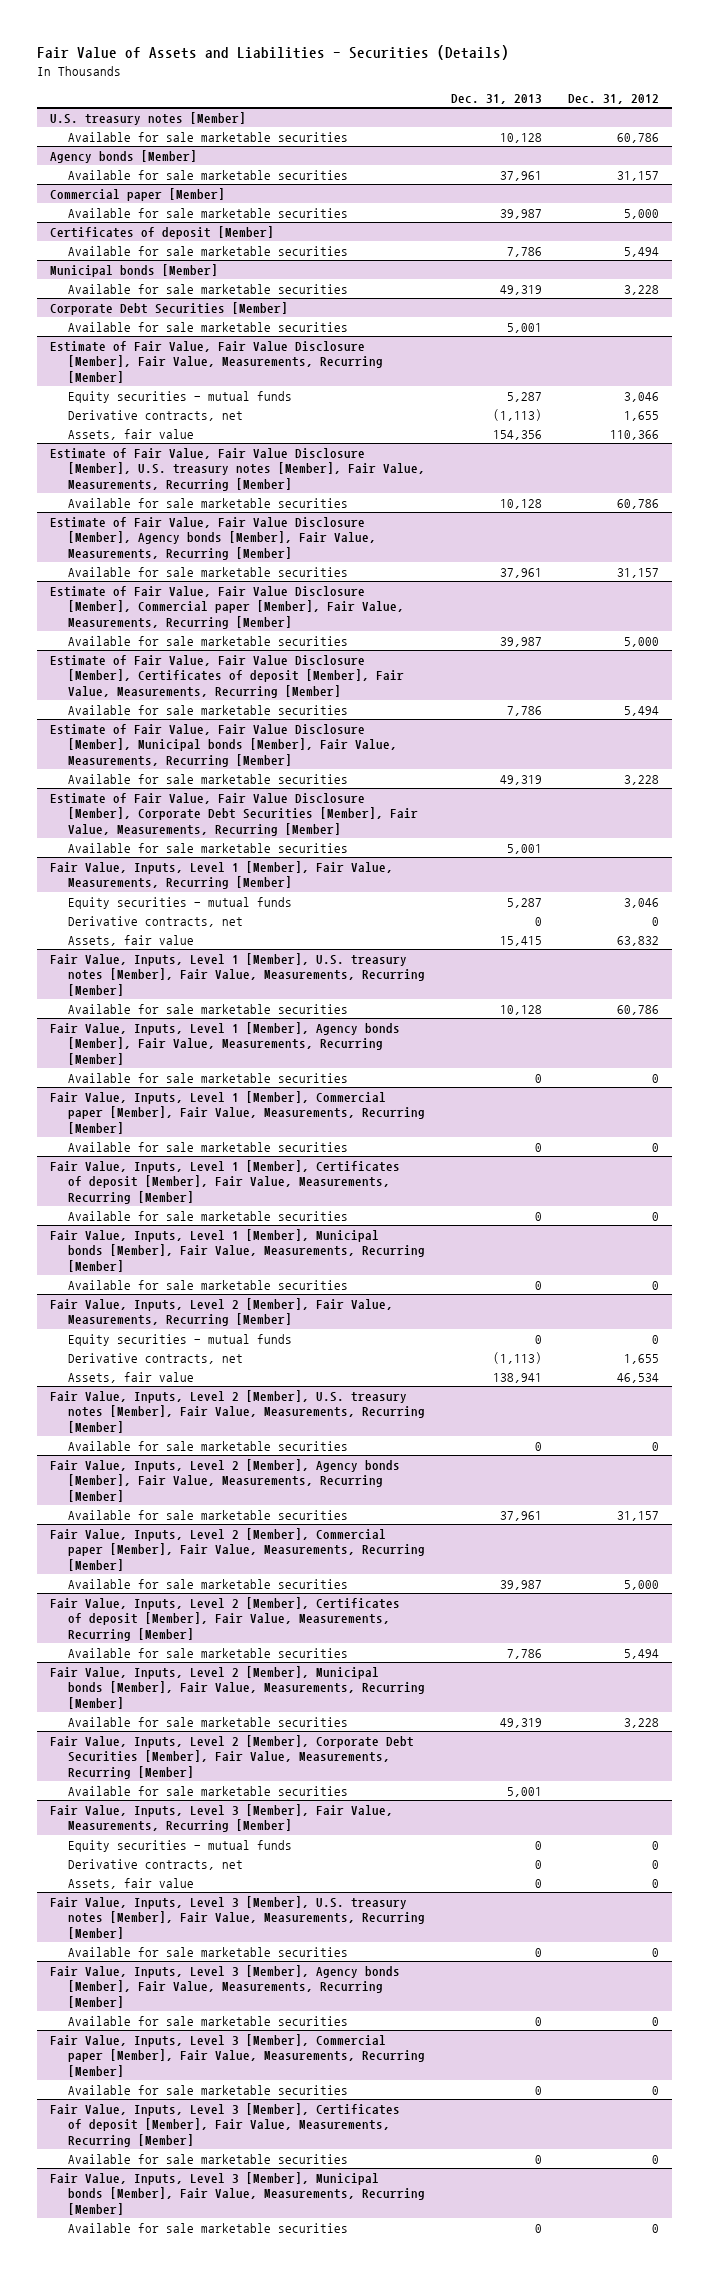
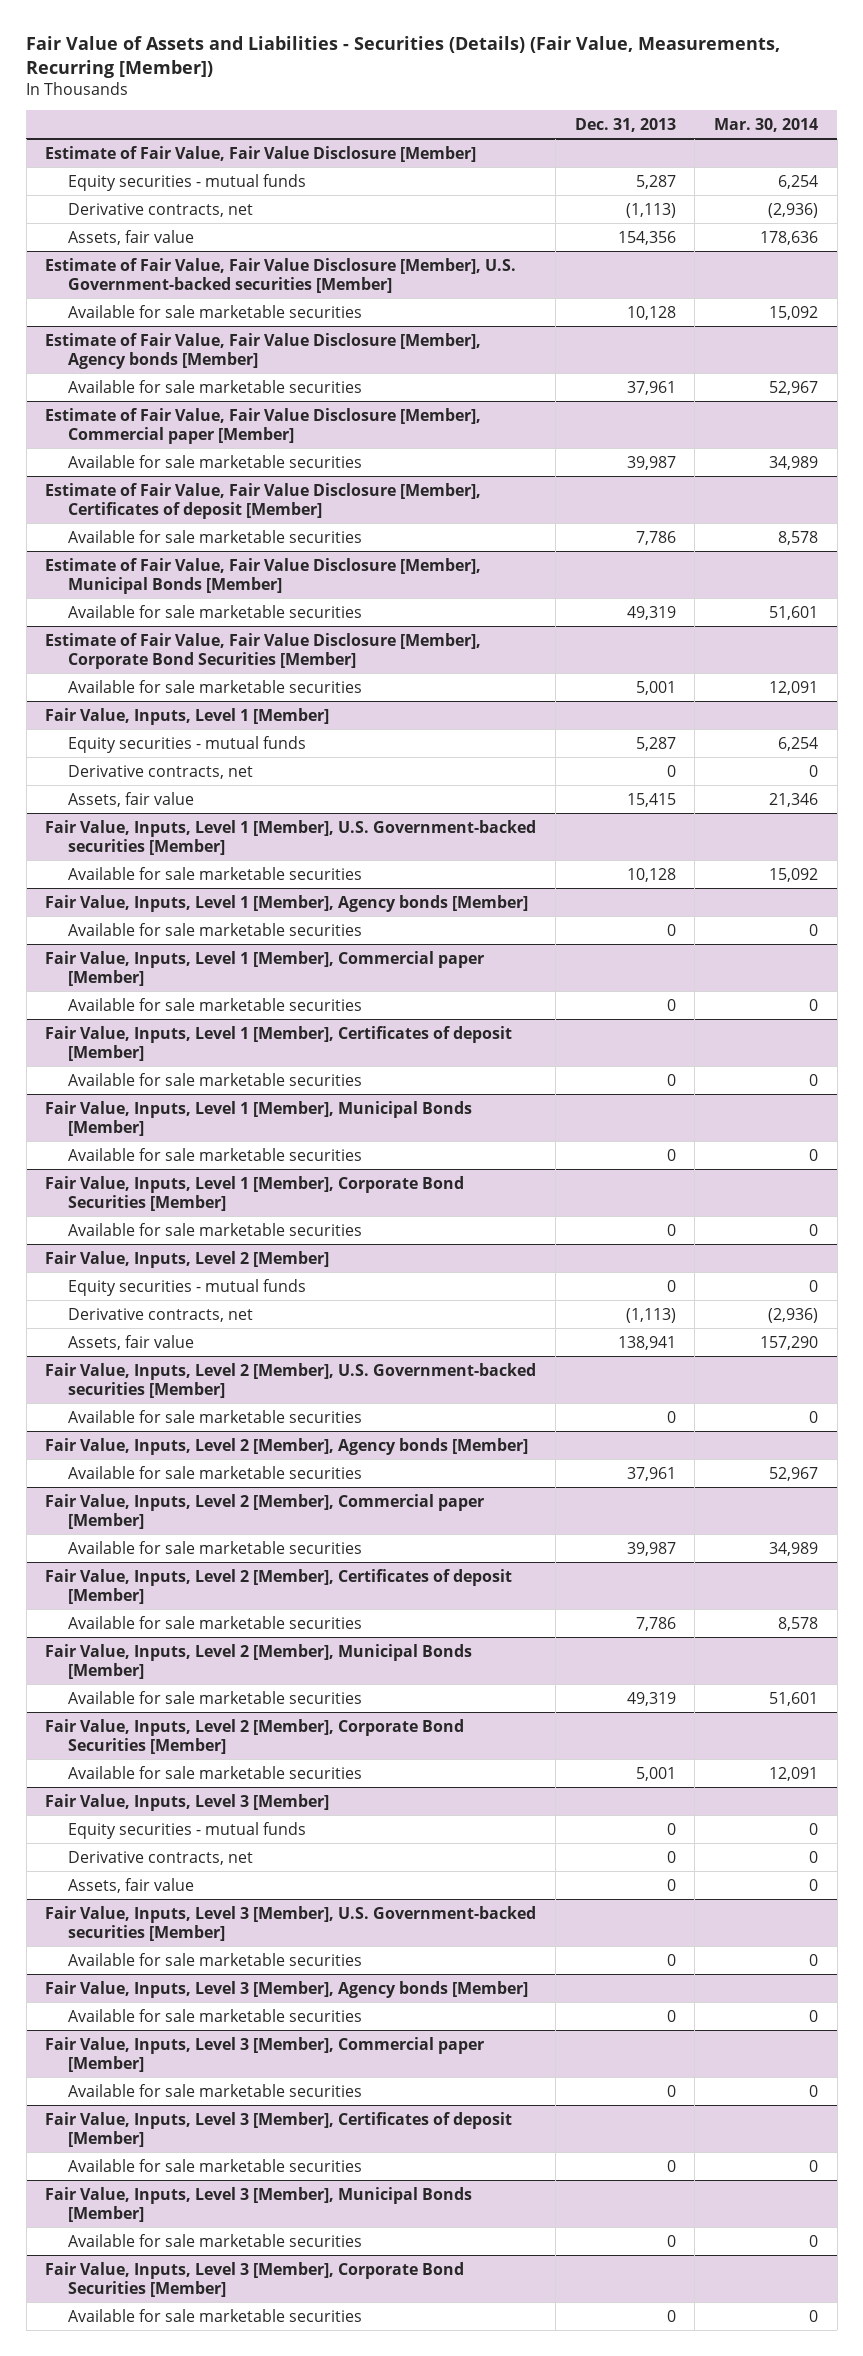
- Fair Value of Assets and Liabilities - Securities (Details)
+ Fair Value of Assets and Liabilities - Securities (Details) (Fair Value, Measurements, Recurring [Member])
- | Dec. 31, 2013 | Dec. 31, 2012
+ | Dec. 31, 2013 | Mar. 30, 2014
- U.S. treasury notes [Member]
- Available for sale marketable securities | 10,128 | 60,786
- Agency bonds [Member]
- Available for sale marketable securities | 37,961 | 31,157
- Commercial paper [Member]
- Available for sale marketable securities | 39,987 | 5,000
- Certificates of deposit [Member]
- Available for sale marketable securities | 7,786 | 5,494
- Municipal bonds [Member]
- Available for sale marketable securities | 49,319 | 3,228
- Corporate Debt Securities [Member]
- Available for sale marketable securities | 5,001 |
- Estimate of Fair Value, Fair Value Disclosure [Member], Fair Value, Measurements, Recurring [Member]
+ Estimate of Fair Value, Fair Value Disclosure [Member]
- Estimate of Fair Value, Fair Value Disclosure [Member], U.S. treasury notes [Member], Fair Value, Measurements, Recurring [Member]
+ Estimate of Fair Value, Fair Value Disclosure [Member], U.S. Government-backed securities [Member]
- Estimate of Fair Value, Fair Value Disclosure [Member], Agency bonds [Member], Fair Value, Measurements, Recurring [Member]
+ Estimate of Fair Value, Fair Value Disclosure [Member], Agency bonds [Member]
- Estimate of Fair Value, Fair Value Disclosure [Member], Commercial paper [Member], Fair Value, Measurements, Recurring [Member]
+ Estimate of Fair Value, Fair Value Disclosure [Member], Commercial paper [Member]
- Estimate of Fair Value, Fair Value Disclosure [Member], Certificates of deposit [Member], Fair Value, Measurements, Recurring [Member]
+ Estimate of Fair Value, Fair Value Disclosure [Member], Certificates of deposit [Member]
- Estimate of Fair Value, Fair Value Disclosure [Member], Municipal bonds [Member], Fair Value, Measurements, Recurring [Member]
+ Estimate of Fair Value, Fair Value Disclosure [Member], Municipal Bonds [Member]
- Estimate of Fair Value, Fair Value Disclosure [Member], Corporate Debt Securities [Member], Fair Value, Measurements, Recurring [Member]
+ Estimate of Fair Value, Fair Value Disclosure [Member], Corporate Bond Securities [Member]
- Fair Value, Inputs, Level 1 [Member], Fair Value, Measurements, Recurring [Member]
+ Fair Value, Inputs, Level 1 [Member]
- Fair Value, Inputs, Level 1 [Member], U.S. treasury notes [Member], Fair Value, Measurements, Recurring [Member]
+ Fair Value, Inputs, Level 1 [Member], U.S. Government-backed securities [Member]
- Fair Value, Inputs, Level 1 [Member], Agency bonds [Member], Fair Value, Measurements, Recurring [Member]
+ Fair Value, Inputs, Level 1 [Member], Agency bonds [Member]
- Fair Value, Inputs, Level 1 [Member], Commercial paper [Member], Fair Value, Measurements, Recurring [Member]
+ Fair Value, Inputs, Level 1 [Member], Commercial paper [Member]
- Fair Value, Inputs, Level 1 [Member], Certificates of deposit [Member], Fair Value, Measurements, Recurring [Member]
+ Fair Value, Inputs, Level 1 [Member], Certificates of deposit [Member]
- Fair Value, Inputs, Level 1 [Member], Municipal bonds [Member], Fair Value, Measurements, Recurring [Member]
+ Fair Value, Inputs, Level 1 [Member], Municipal Bonds [Member]
- Fair Value, Inputs, Level 2 [Member], Fair Value, Measurements, Recurring [Member]
+ Fair Value, Inputs, Level 1 [Member], Corporate Bond Securities [Member]
+ Available for sale marketable securities | 0 | 0
+ Fair Value, Inputs, Level 2 [Member]
- Fair Value, Inputs, Level 2 [Member], U.S. treasury notes [Member], Fair Value, Measurements, Recurring [Member]
+ Fair Value, Inputs, Level 2 [Member], U.S. Government-backed securities [Member]
- Fair Value, Inputs, Level 2 [Member], Agency bonds [Member], Fair Value, Measurements, Recurring [Member]
+ Fair Value, Inputs, Level 2 [Member], Agency bonds [Member]
- Fair Value, Inputs, Level 2 [Member], Commercial paper [Member], Fair Value, Measurements, Recurring [Member]
+ Fair Value, Inputs, Level 2 [Member], Commercial paper [Member]
- Fair Value, Inputs, Level 2 [Member], Certificates of deposit [Member], Fair Value, Measurements, Recurring [Member]
+ Fair Value, Inputs, Level 2 [Member], Certificates of deposit [Member]
- Fair Value, Inputs, Level 2 [Member], Municipal bonds [Member], Fair Value, Measurements, Recurring [Member]
+ Fair Value, Inputs, Level 2 [Member], Municipal Bonds [Member]
- Fair Value, Inputs, Level 2 [Member], Corporate Debt Securities [Member], Fair Value, Measurements, Recurring [Member]
+ Fair Value, Inputs, Level 2 [Member], Corporate Bond Securities [Member]
- Fair Value, Inputs, Level 3 [Member], Fair Value, Measurements, Recurring [Member]
+ Fair Value, Inputs, Level 3 [Member]
- Fair Value, Inputs, Level 3 [Member], U.S. treasury notes [Member], Fair Value, Measurements, Recurring [Member]
+ Fair Value, Inputs, Level 3 [Member], U.S. Government-backed securities [Member]
- Fair Value, Inputs, Level 3 [Member], Agency bonds [Member], Fair Value, Measurements, Recurring [Member]
+ Fair Value, Inputs, Level 3 [Member], Agency bonds [Member]
- Fair Value, Inputs, Level 3 [Member], Commercial paper [Member], Fair Value, Measurements, Recurring [Member]
+ Fair Value, Inputs, Level 3 [Member], Commercial paper [Member]
- Fair Value, Inputs, Level 3 [Member], Certificates of deposit [Member], Fair Value, Measurements, Recurring [Member]
+ Fair Value, Inputs, Level 3 [Member], Certificates of deposit [Member]
- Fair Value, Inputs, Level 3 [Member], Municipal bonds [Member], Fair Value, Measurements, Recurring [Member]
+ Fair Value, Inputs, Level 3 [Member], Municipal Bonds [Member]
+ Fair Value, Inputs, Level 3 [Member], Corporate Bond Securities [Member]
+ Available for sale marketable securities | 0 | 0

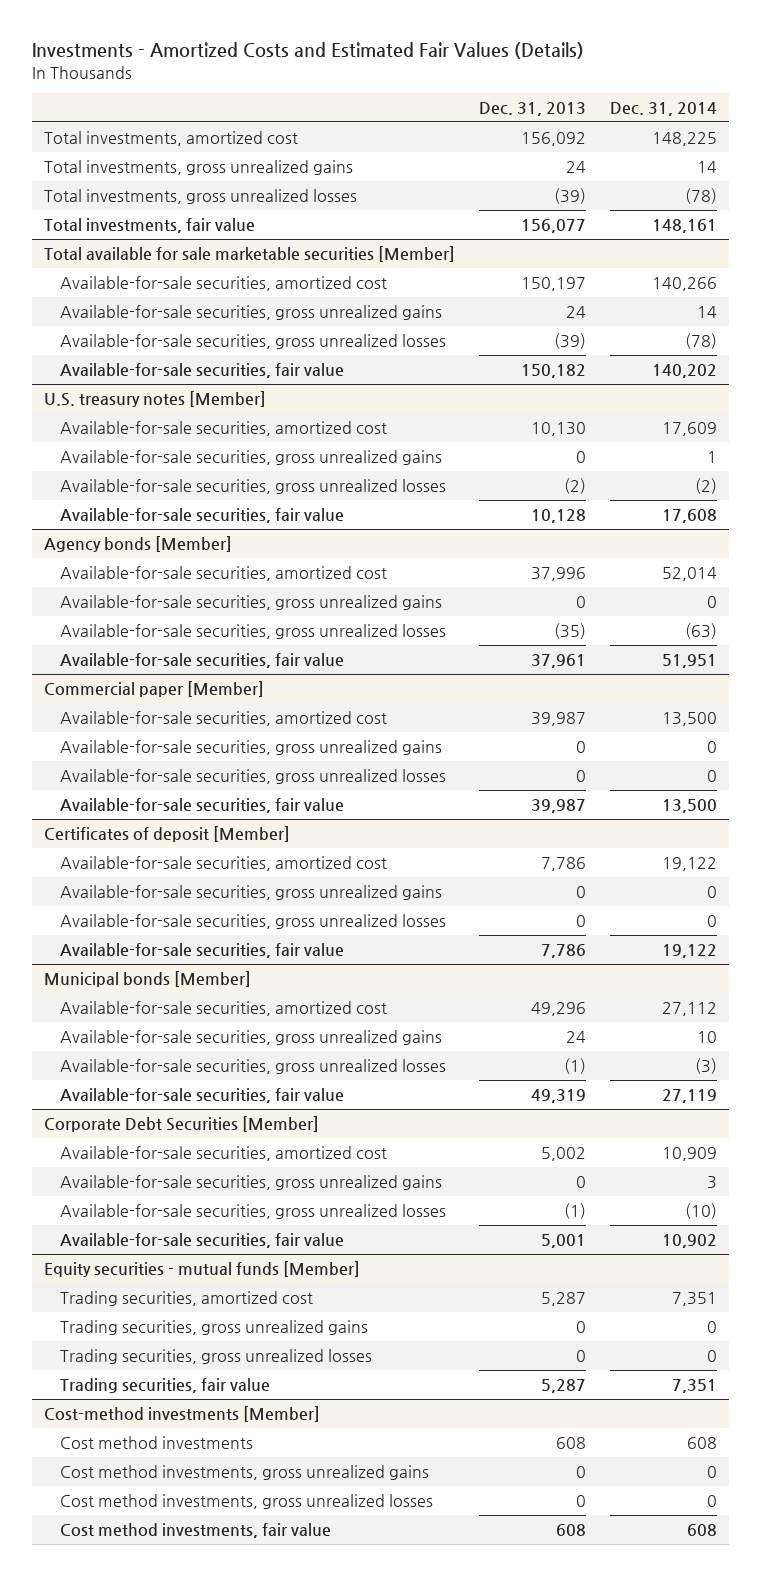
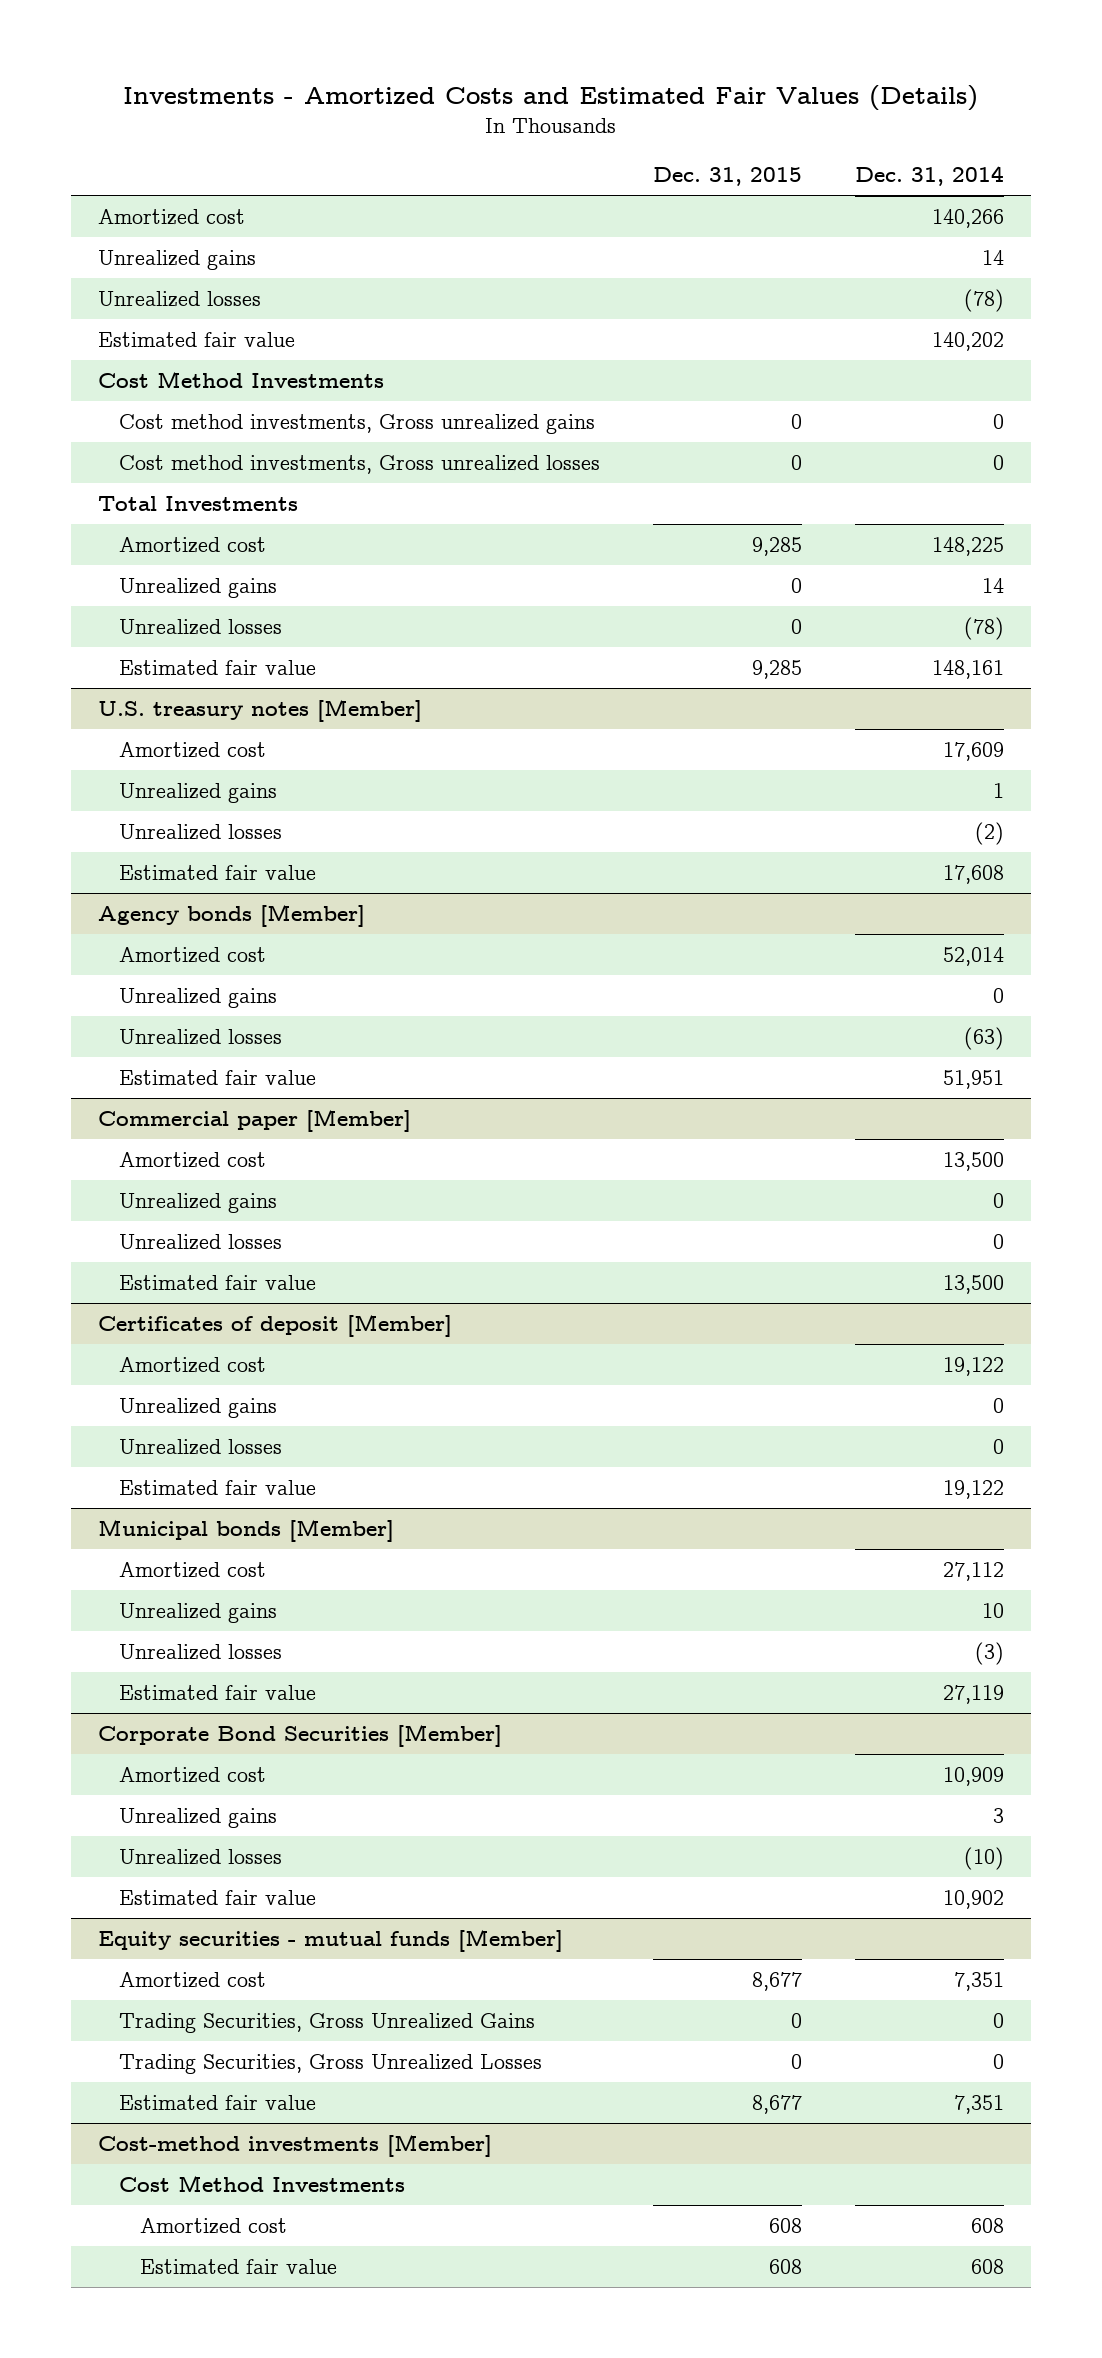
- | Dec. 31, 2013 | Dec. 31, 2014
+ | Dec. 31, 2015 | Dec. 31, 2014
- Total investments, amortized cost | 156,092 | 148,225
- Total investments, gross unrealized gains | 24 | 14
- Total investments, gross unrealized losses | (39) | (78)
- Total investments, fair value | 156,077 | 148,161
- Total available for sale marketable securities [Member]
- Available-for-sale securities, amortized cost | 150,197 | 140,266
- Available-for-sale securities, gross unrealized gains | 24 | 14
- Available-for-sale securities, gross unrealized losses | (39) | (78)
- Available-for-sale securities, fair value | 150,182 | 140,202
+ Amortized cost | | 140,266
+ Unrealized gains | | 14
+ Unrealized losses | | (78)
+ Estimated fair value | | 140,202
+ Cost Method Investments
+ Cost method investments, Gross unrealized gains | 0 | 0
+ Cost method investments, Gross unrealized losses | 0 | 0
+ Total Investments
+ Amortized cost | 9,285 | 148,225
+ Unrealized gains | 0 | 14
+ Unrealized losses | 0 | (78)
+ Estimated fair value | 9,285 | 148,161
@ U.S. treasury notes [Member]
- Available-for-sale securities, amortized cost | 10,130 | 17,609
- Available-for-sale securities, gross unrealized gains | 0 | 1
- Available-for-sale securities, gross unrealized losses | (2) | (2)
- Available-for-sale securities, fair value | 10,128 | 17,608
+ Amortized cost | | 17,609
+ Unrealized gains | | 1
+ Unrealized losses | | (2)
+ Estimated fair value | | 17,608
@ Agency bonds [Member]
- Available-for-sale securities, amortized cost | 37,996 | 52,014
- Available-for-sale securities, gross unrealized gains | 0 | 0
- Available-for-sale securities, gross unrealized losses | (35) | (63)
- Available-for-sale securities, fair value | 37,961 | 51,951
+ Amortized cost | | 52,014
+ Unrealized gains | | 0
+ Unrealized losses | | (63)
+ Estimated fair value | | 51,951
@ Commercial paper [Member]
- Available-for-sale securities, amortized cost | 39,987 | 13,500
- Available-for-sale securities, gross unrealized gains | 0 | 0
- Available-for-sale securities, gross unrealized losses | 0 | 0
- Available-for-sale securities, fair value | 39,987 | 13,500
+ Amortized cost | | 13,500
+ Unrealized gains | | 0
+ Unrealized losses | | 0
+ Estimated fair value | | 13,500
@ Certificates of deposit [Member]
- Available-for-sale securities, amortized cost | 7,786 | 19,122
- Available-for-sale securities, gross unrealized gains | 0 | 0
- Available-for-sale securities, gross unrealized losses | 0 | 0
- Available-for-sale securities, fair value | 7,786 | 19,122
+ Amortized cost | | 19,122
+ Unrealized gains | | 0
+ Unrealized losses | | 0
+ Estimated fair value | | 19,122
@ Municipal bonds [Member]
- Available-for-sale securities, amortized cost | 49,296 | 27,112
- Available-for-sale securities, gross unrealized gains | 24 | 10
- Available-for-sale securities, gross unrealized losses | (1) | (3)
- Available-for-sale securities, fair value | 49,319 | 27,119
- Corporate Debt Securities [Member]
- Available-for-sale securities, amortized cost | 5,002 | 10,909
- Available-for-sale securities, gross unrealized gains | 0 | 3
- Available-for-sale securities, gross unrealized losses | (1) | (10)
- Available-for-sale securities, fair value | 5,001 | 10,902
@ Municipal bonds [Member]
+ Amortized cost | | 27,112
+ Unrealized gains | | 10
+ Unrealized losses | | (3)
+ Estimated fair value | | 27,119
+ Corporate Bond Securities [Member]
+ Amortized cost | | 10,909
+ Unrealized gains | | 3
+ Unrealized losses | | (10)
+ Estimated fair value | | 10,902
@ Equity securities - mutual funds [Member]
- Trading securities, amortized cost | 5,287 | 7,351
- Trading securities, gross unrealized gains | 0 | 0
- Trading securities, gross unrealized losses | 0 | 0
- Trading securities, fair value | 5,287 | 7,351
+ Amortized cost | 8,677 | 7,351
+ Trading Securities, Gross Unrealized Gains | 0 | 0
+ Trading Securities, Gross Unrealized Losses | 0 | 0
+ Estimated fair value | 8,677 | 7,351
@ Cost-method investments [Member]
- Cost method investments | 608 | 608
- Cost method investments, gross unrealized gains | 0 | 0
- Cost method investments, gross unrealized losses | 0 | 0
- Cost method investments, fair value | 608 | 608
+ Cost Method Investments
+ Amortized cost | 608 | 608
+ Estimated fair value | 608 | 608

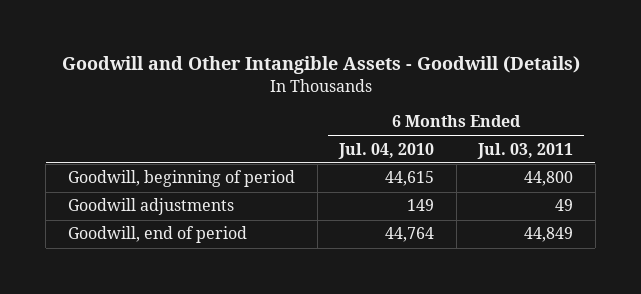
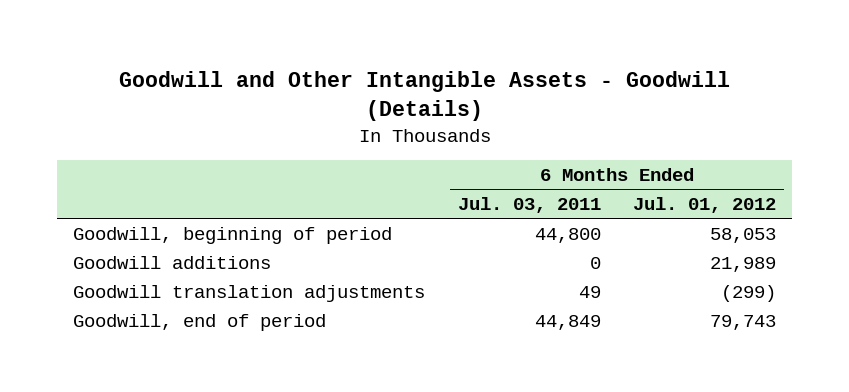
- | 6 Months Ended Jul. 04, 2010 | 6 Months Ended Jul. 03, 2011
+ | 6 Months Ended Jul. 03, 2011 | 6 Months Ended Jul. 01, 2012
- Goodwill adjustments | 149 | 49
+ Goodwill additions | 0 | 21,989
+ Goodwill translation adjustments | 49 | (299)

